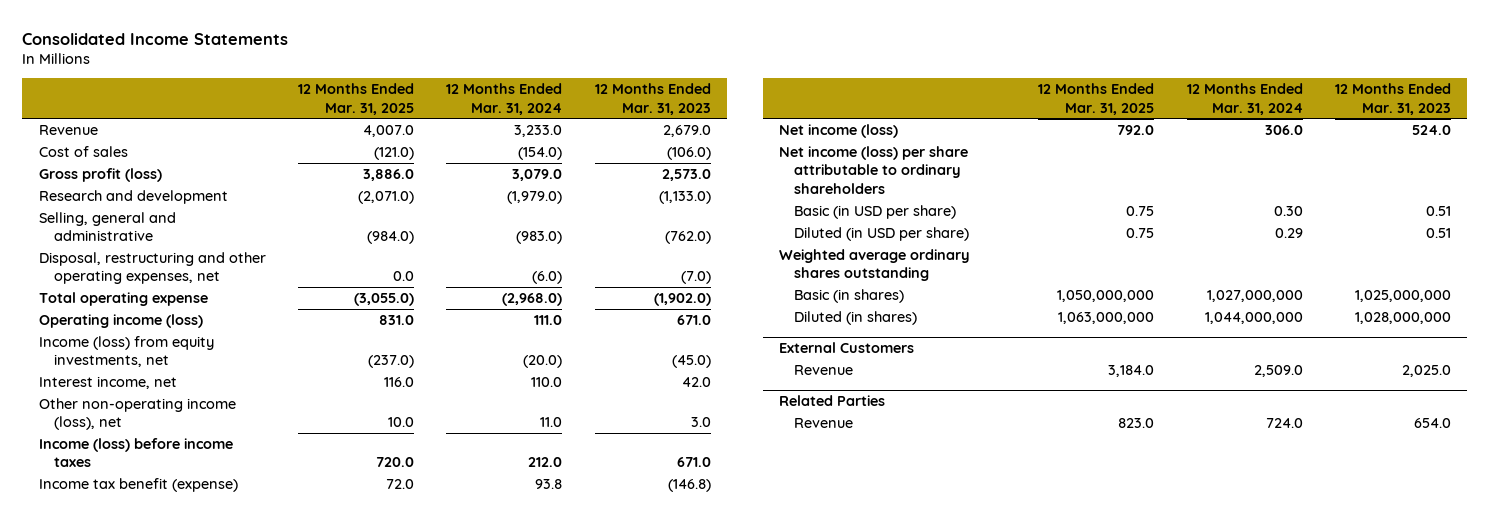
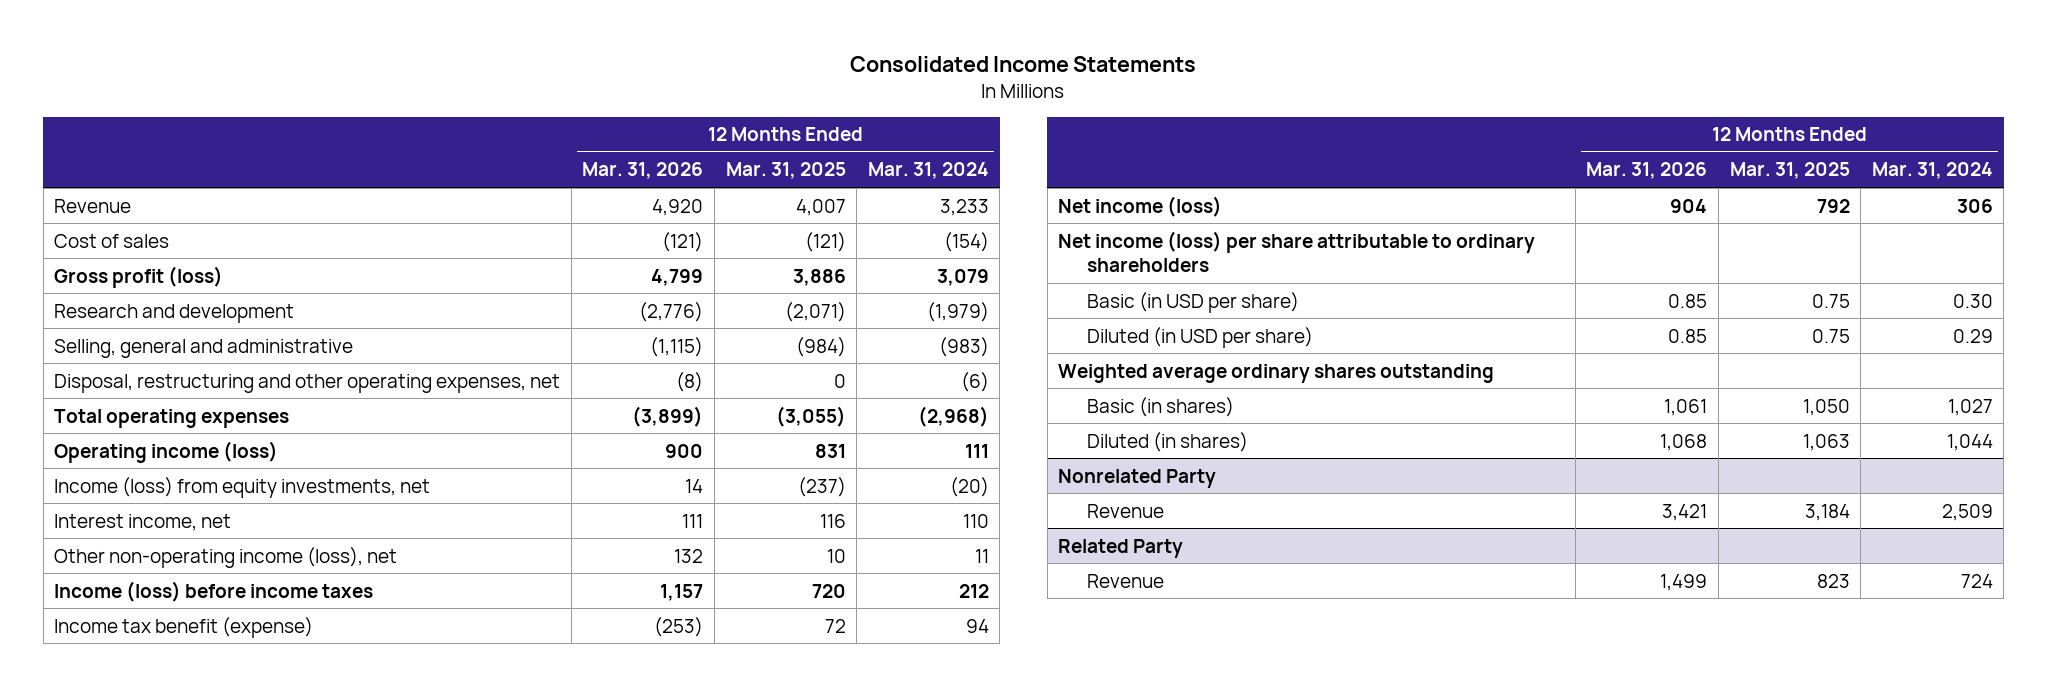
- | 12 Months Ended Mar. 31, 2025 | 12 Months Ended Mar. 31, 2024 | 12 Months Ended Mar. 31, 2023
+ | 12 Months Ended Mar. 31, 2026 | 12 Months Ended Mar. 31, 2025 | 12 Months Ended Mar. 31, 2024
- Revenue | 4,007.0 | 3,233.0 | 2,679.0
- Cost of sales | (121.0) | (154.0) | (106.0)
- Gross profit (loss) | 3,886.0 | 3,079.0 | 2,573.0
- Research and development | (2,071.0) | (1,979.0) | (1,133.0)
- Selling, general and administrative | (984.0) | (983.0) | (762.0)
- Disposal, restructuring and other operating expenses, net | 0.0 | (6.0) | (7.0)
- Total operating expense | (3,055.0) | (2,968.0) | (1,902.0)
- Operating income (loss) | 831.0 | 111.0 | 671.0
- Income (loss) from equity investments, net | (237.0) | (20.0) | (45.0)
- Interest income, net | 116.0 | 110.0 | 42.0
- Other non-operating income (loss), net | 10.0 | 11.0 | 3.0
- Income (loss) before income taxes | 720.0 | 212.0 | 671.0
- Income tax benefit (expense) | 72.0 | 93.8 | (146.8)
- Net income (loss) | 792.0 | 306.0 | 524.0
+ Revenue | 4,920 | 4,007 | 3,233
+ Cost of sales | (121) | (121) | (154)
+ Gross profit (loss) | 4,799 | 3,886 | 3,079
+ Research and development | (2,776) | (2,071) | (1,979)
+ Selling, general and administrative | (1,115) | (984) | (983)
+ Disposal, restructuring and other operating expenses, net | (8) | 0 | (6)
+ Total operating expenses | (3,899) | (3,055) | (2,968)
+ Operating income (loss) | 900 | 831 | 111
+ Income (loss) from equity investments, net | 14 | (237) | (20)
+ Interest income, net | 111 | 116 | 110
+ Other non-operating income (loss), net | 132 | 10 | 11
+ Income (loss) before income taxes | 1,157 | 720 | 212
+ Income tax benefit (expense) | (253) | 72 | 94
+ Net income (loss) | 904 | 792 | 306
- Basic (in shares) | 1,050,000,000 | 1,027,000,000 | 1,025,000,000
- Diluted (in shares) | 1,063,000,000 | 1,044,000,000 | 1,028,000,000
- External Customers
- Revenue | 3,184.0 | 2,509.0 | 2,025.0
- Related Parties
- Revenue | 823.0 | 724.0 | 654.0
+ Basic (in shares) | 1,061 | 1,050 | 1,027
+ Diluted (in shares) | 1,068 | 1,063 | 1,044
+ Nonrelated Party
+ Revenue | 3,421 | 3,184 | 2,509
+ Related Party
+ Revenue | 1,499 | 823 | 724

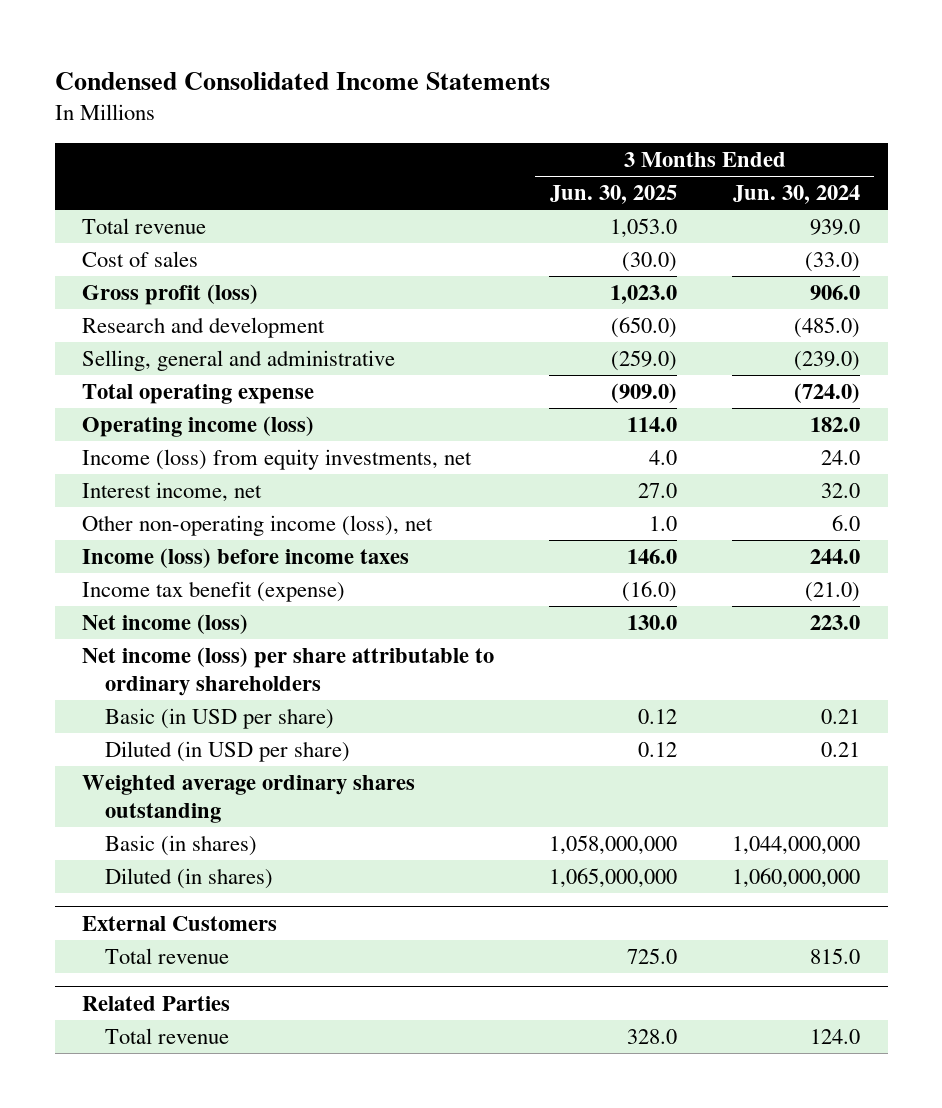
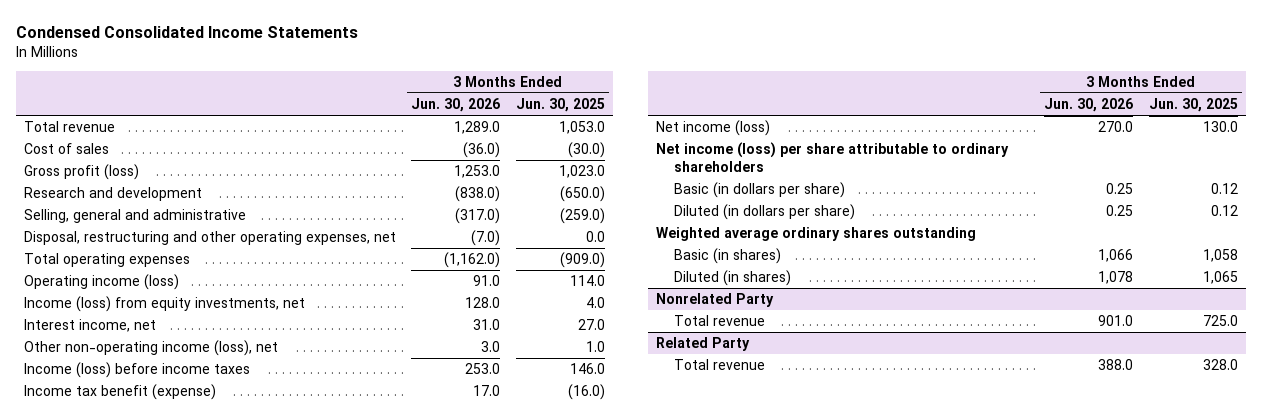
- | 3 Months Ended Jun. 30, 2025 | 3 Months Ended Jun. 30, 2024
+ | 3 Months Ended Jun. 30, 2026 | 3 Months Ended Jun. 30, 2025
- Total operating expense | (909.0) | (724.0)
+ Disposal, restructuring and other operating expenses, net | (7.0) | 0.0
+ Total operating expenses | (1,162.0) | (909.0)
- Basic (in USD per share) | 0.12 | 0.21
- Diluted (in USD per share) | 0.12 | 0.21
+ Basic (in dollars per share) | 0.25 | 0.12
+ Diluted (in dollars per share) | 0.25 | 0.12
- Basic (in shares) | 1,058,000,000 | 1,044,000,000
- Diluted (in shares) | 1,065,000,000 | 1,060,000,000
- External Customers
+ Basic (in shares) | 1,066 | 1,058
+ Diluted (in shares) | 1,078 | 1,065
+ Nonrelated Party
- Related Parties
+ Related Party

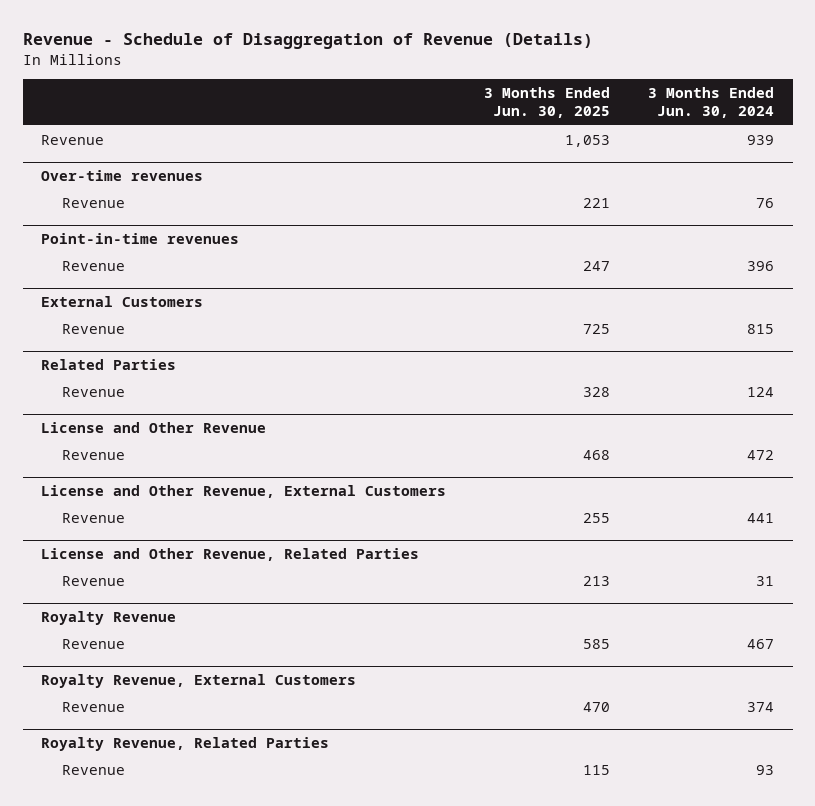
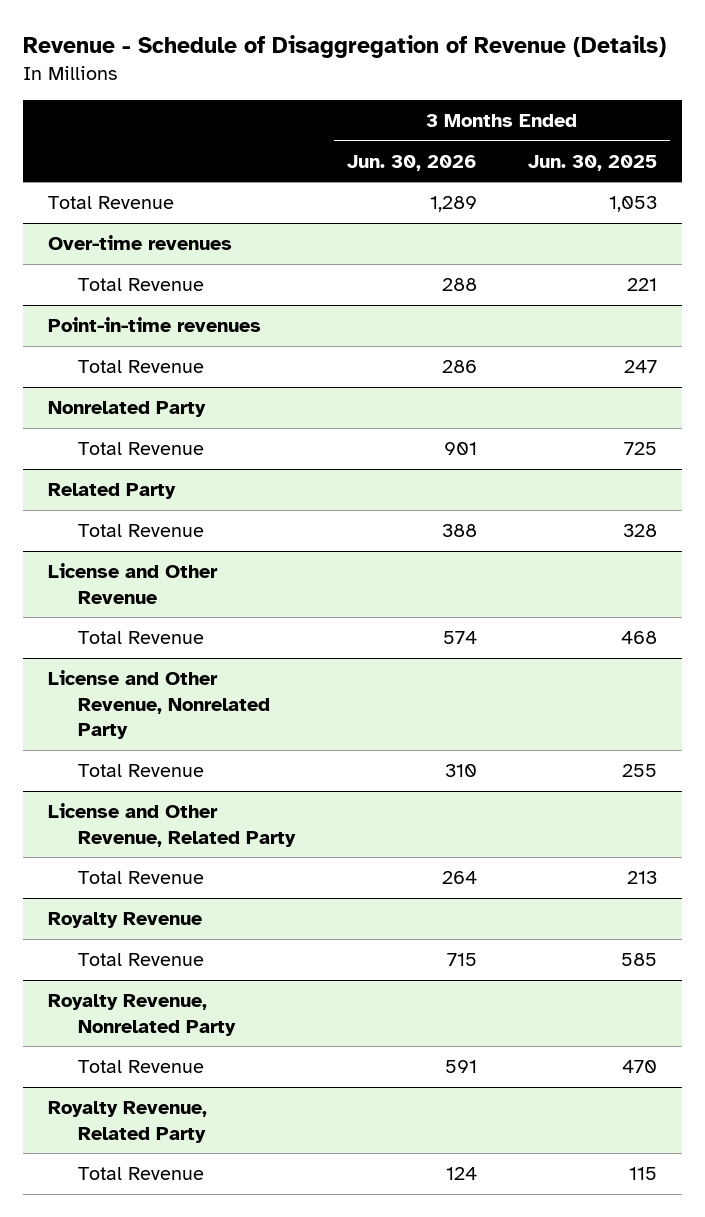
- | 3 Months Ended Jun. 30, 2025 | 3 Months Ended Jun. 30, 2024
+ | 3 Months Ended Jun. 30, 2026 | 3 Months Ended Jun. 30, 2025
- Revenue | 1,053 | 939
+ Total Revenue | 1,289 | 1,053
@ Over-time revenues
- Revenue | 221 | 76
+ Total Revenue | 288 | 221
@ Point-in-time revenues
- Revenue | 247 | 396
- External Customers
- Revenue | 725 | 815
- Related Parties
- Revenue | 328 | 124
@ Point-in-time revenues
+ Total Revenue | 286 | 247
+ Nonrelated Party
+ Total Revenue | 901 | 725
+ Related Party
+ Total Revenue | 388 | 328
@ License and Other Revenue
- Revenue | 468 | 472
- License and Other Revenue, External Customers
- Revenue | 255 | 441
- License and Other Revenue, Related Parties
- Revenue | 213 | 31
@ License and Other Revenue
+ Total Revenue | 574 | 468
+ License and Other Revenue, Nonrelated Party
+ Total Revenue | 310 | 255
+ License and Other Revenue, Related Party
+ Total Revenue | 264 | 213
@ Royalty Revenue
- Revenue | 585 | 467
- Royalty Revenue, External Customers
- Revenue | 470 | 374
- Royalty Revenue, Related Parties
- Revenue | 115 | 93
@ Royalty Revenue
+ Total Revenue | 715 | 585
+ Royalty Revenue, Nonrelated Party
+ Total Revenue | 591 | 470
+ Royalty Revenue, Related Party
+ Total Revenue | 124 | 115

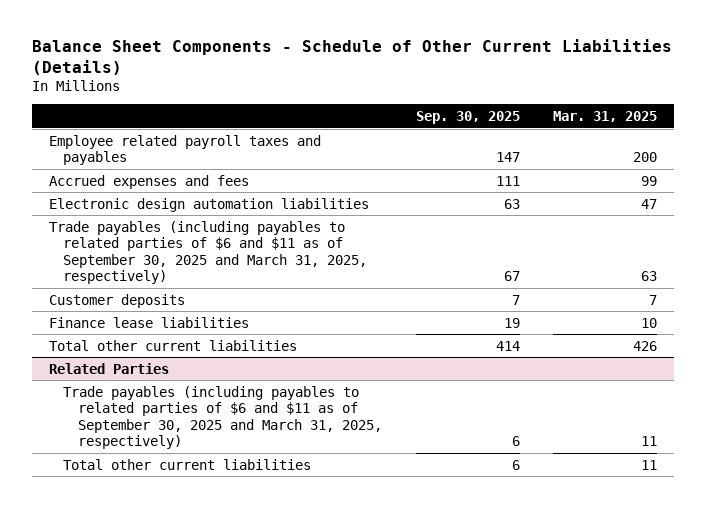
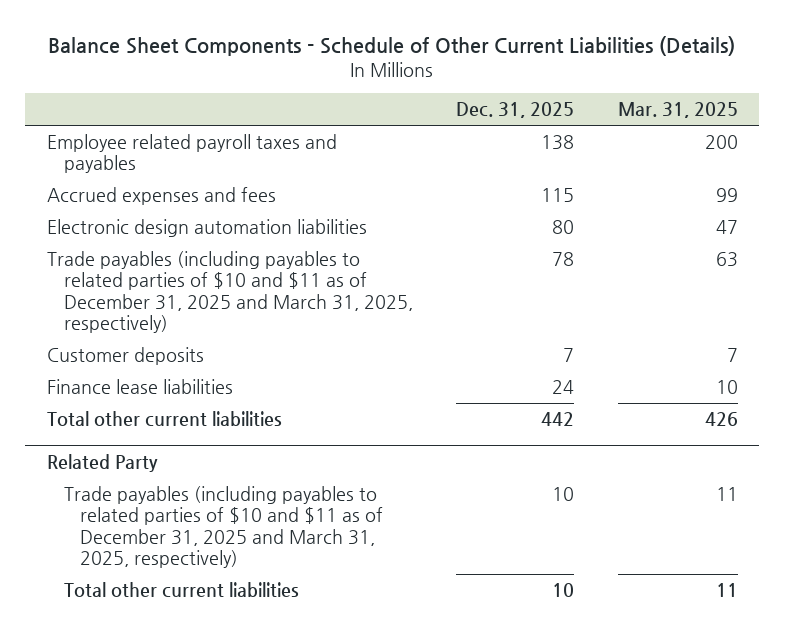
- | Sep. 30, 2025 | Mar. 31, 2025
+ | Dec. 31, 2025 | Mar. 31, 2025
- Trade payables (including payables to related parties of $6 and $11 as of September 30, 2025 and March 31, 2025, respectively) | 67 | 63
+ Trade payables (including payables to related parties of $10 and $11 as of December 31, 2025 and March 31, 2025, respectively) | 78 | 63
- Related Parties
- Trade payables (including payables to related parties of $6 and $11 as of September 30, 2025 and March 31, 2025, respectively) | 6 | 11
+ Related Party
+ Trade payables (including payables to related parties of $10 and $11 as of December 31, 2025 and March 31, 2025, respectively) | 10 | 11

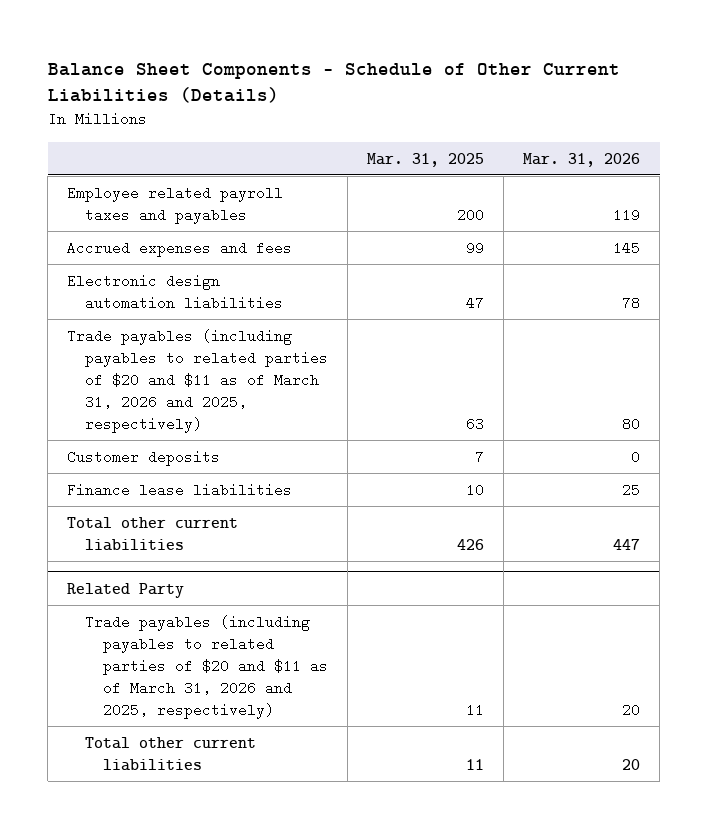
- | Dec. 31, 2025 | Mar. 31, 2025
+ | Mar. 31, 2025 | Mar. 31, 2026
- Trade payables (including payables to related parties of $10 and $11 as of December 31, 2025 and March 31, 2025, respectively) | 78 | 63
+ Trade payables (including payables to related parties of $20 and $11 as of March 31, 2026 and 2025, respectively) | 63 | 80
@ Related Party
- Trade payables (including payables to related parties of $10 and $11 as of December 31, 2025 and March 31, 2025, respectively) | 10 | 11
+ Trade payables (including payables to related parties of $20 and $11 as of March 31, 2026 and 2025, respectively) | 11 | 20

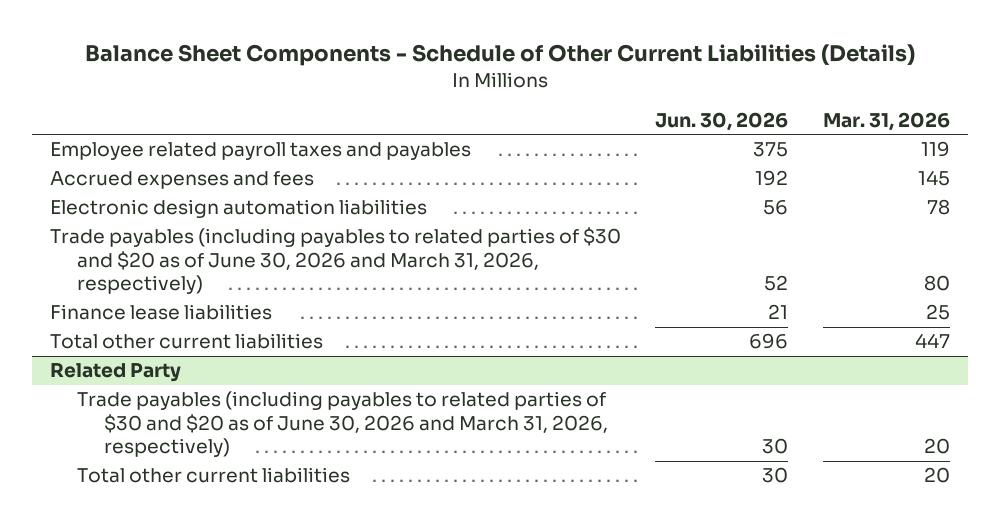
- | Mar. 31, 2025 | Mar. 31, 2026
+ | Jun. 30, 2026 | Mar. 31, 2026
- Trade payables (including payables to related parties of $20 and $11 as of March 31, 2026 and 2025, respectively) | 63 | 80
- Customer deposits | 7 | 0
+ Trade payables (including payables to related parties of $30 and $20 as of June 30, 2026 and March 31, 2026, respectively) | 52 | 80
@ Related Party
- Trade payables (including payables to related parties of $20 and $11 as of March 31, 2026 and 2025, respectively) | 11 | 20
+ Trade payables (including payables to related parties of $30 and $20 as of June 30, 2026 and March 31, 2026, respectively) | 30 | 20

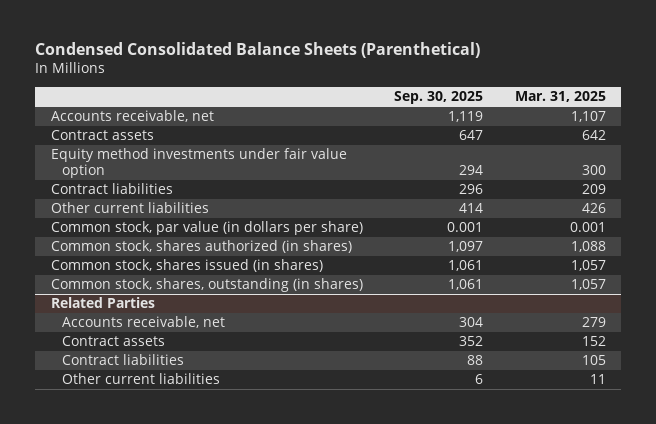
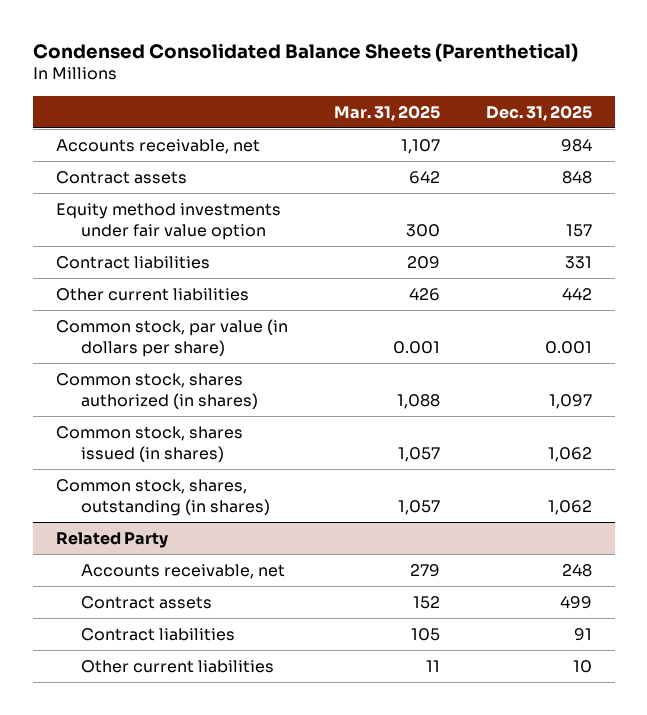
- | Sep. 30, 2025 | Mar. 31, 2025
+ | Mar. 31, 2025 | Dec. 31, 2025
- Related Parties
+ Related Party

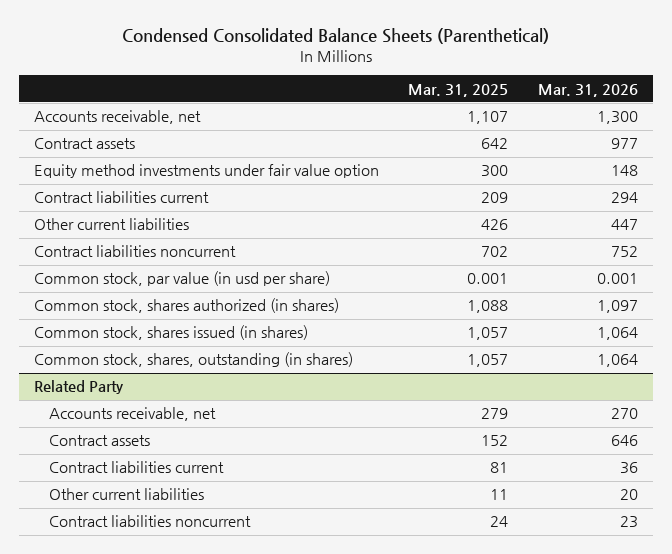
- | Mar. 31, 2025 | Dec. 31, 2025
+ | Mar. 31, 2025 | Mar. 31, 2026
- Contract liabilities | 209 | 331
+ Contract liabilities current | 209 | 294
- Common stock, par value (in dollars per share) | 0.001 | 0.001
+ Contract liabilities noncurrent | 702 | 752
+ Common stock, par value (in usd per share) | 0.001 | 0.001
@ Related Party
- Contract liabilities | 105 | 91
+ Contract liabilities current | 81 | 36
+ Contract liabilities noncurrent | 24 | 23

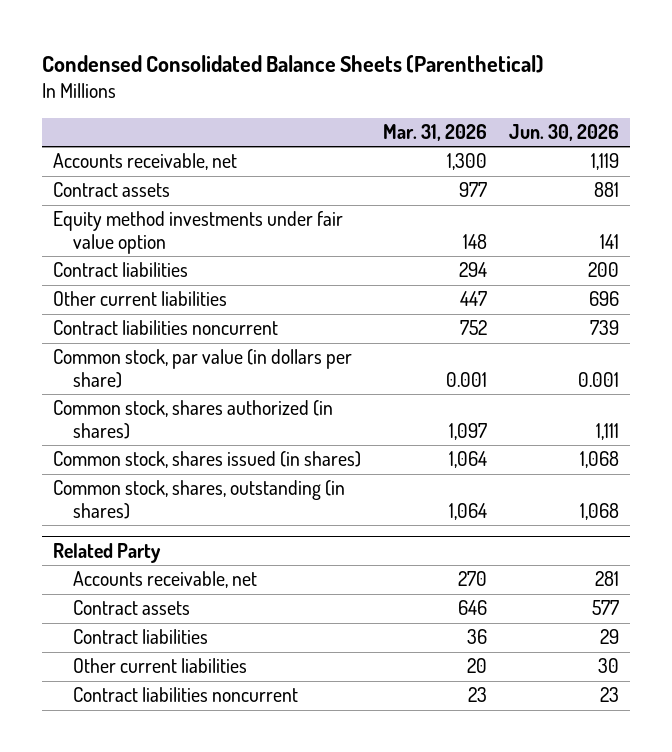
- | Mar. 31, 2025 | Mar. 31, 2026
+ | Mar. 31, 2026 | Jun. 30, 2026
- Contract liabilities current | 209 | 294
+ Contract liabilities | 294 | 200
- Common stock, par value (in usd per share) | 0.001 | 0.001
+ Common stock, par value (in dollars per share) | 0.001 | 0.001
@ Related Party
- Contract liabilities current | 81 | 36
+ Contract liabilities | 36 | 29

